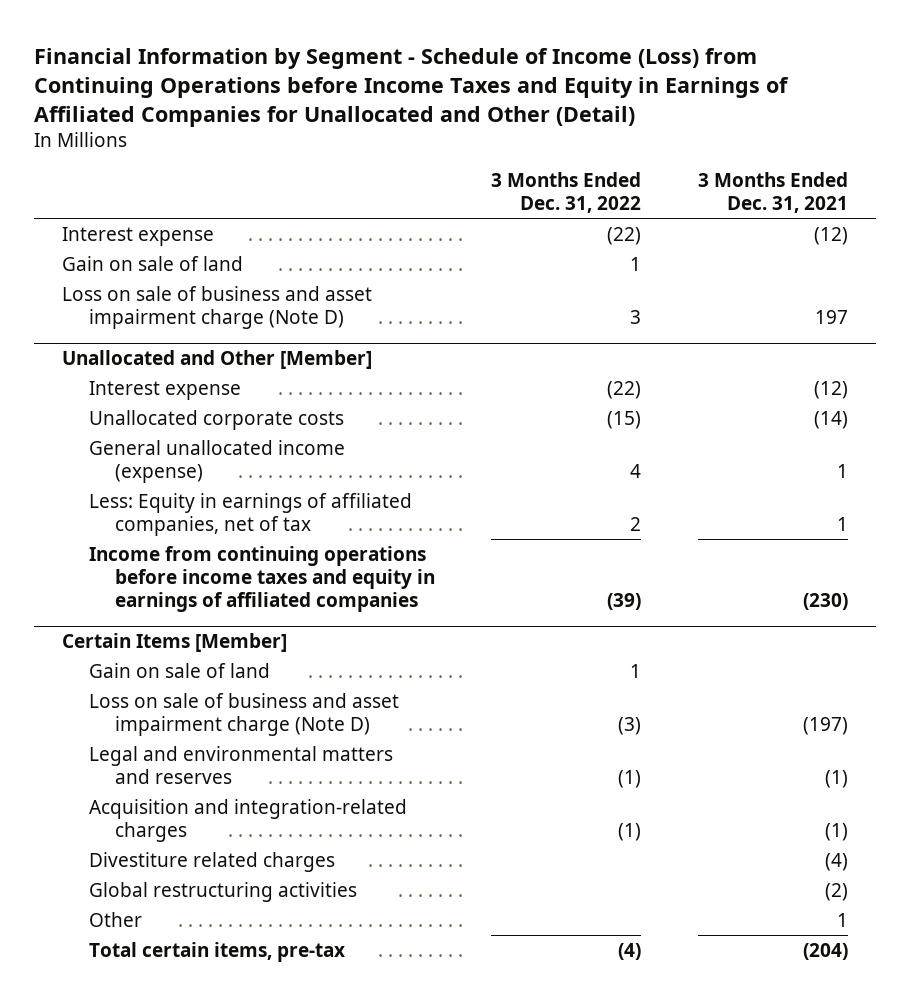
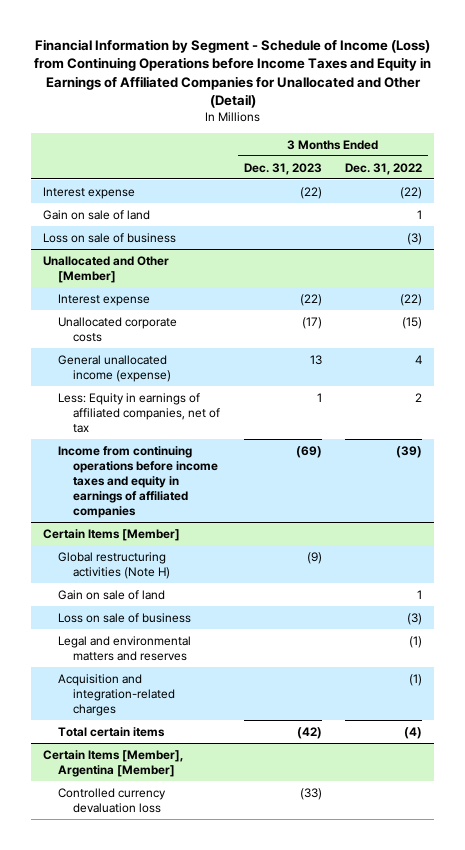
- | 3 Months Ended Dec. 31, 2022 | 3 Months Ended Dec. 31, 2021
+ | 3 Months Ended Dec. 31, 2023 | 3 Months Ended Dec. 31, 2022
- Loss on sale of business and asset impairment charge (Note D) | 3 | 197
+ Loss on sale of business | | (3)
@ Certain Items [Member]
+ Global restructuring activities (Note H) | (9) |
- Loss on sale of business and asset impairment charge (Note D) | (3) | (197)
+ Loss on sale of business | | (3)
- Divestiture related charges | | (4)
- Global restructuring activities | | (2)
- Other | | 1
- Total certain items, pre-tax | (4) | (204)
+ Total certain items | (42) | (4)
+ Certain Items [Member], Argentina [Member]
+ Controlled currency devaluation loss | (33) |

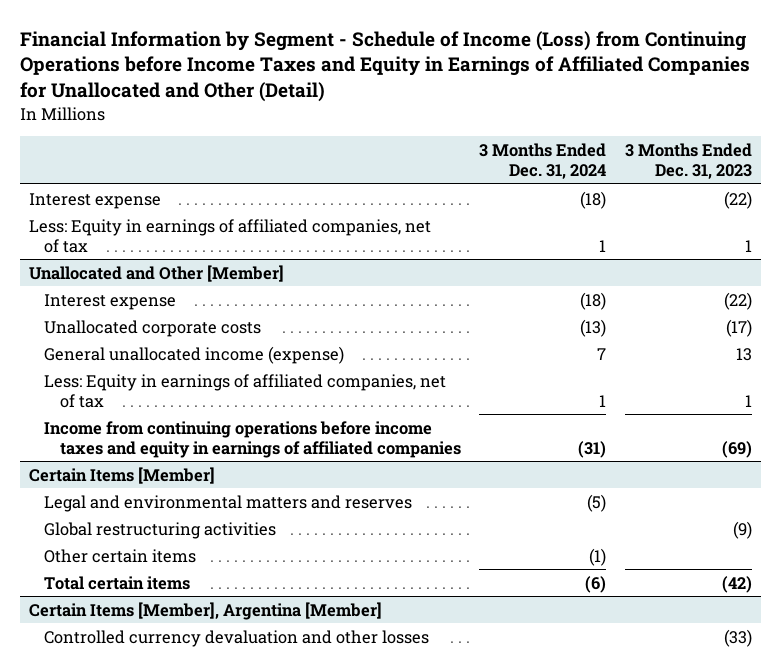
- | 3 Months Ended Dec. 31, 2023 | 3 Months Ended Dec. 31, 2022
+ | 3 Months Ended Dec. 31, 2024 | 3 Months Ended Dec. 31, 2023
- Gain on sale of land | | 1
- Loss on sale of business | | (3)
+ Less: Equity in earnings of affiliated companies, net of tax | 1 | 1
@ Certain Items [Member]
- Global restructuring activities (Note H) | (9) |
- Gain on sale of land | | 1
- Loss on sale of business | | (3)
- Acquisition and integration-related charges | | (1)
+ Global restructuring activities | | (9)
+ Other certain items | (1) |
@ Certain Items [Member], Argentina [Member]
- Controlled currency devaluation loss | (33) |
+ Controlled currency devaluation and other losses | | (33)

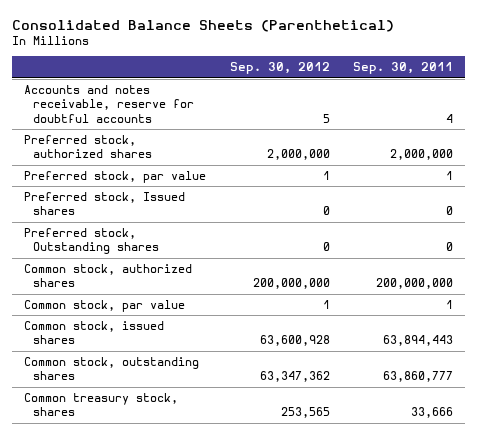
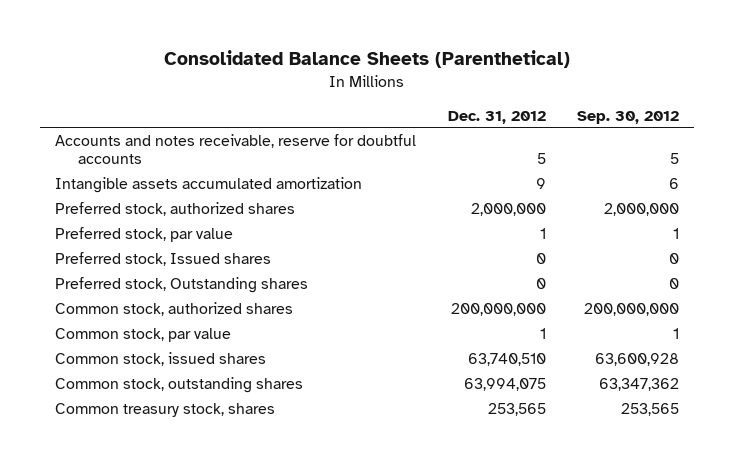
- | Sep. 30, 2012 | Sep. 30, 2011
+ | Dec. 31, 2012 | Sep. 30, 2012
+ Intangible assets accumulated amortization | 9 | 6

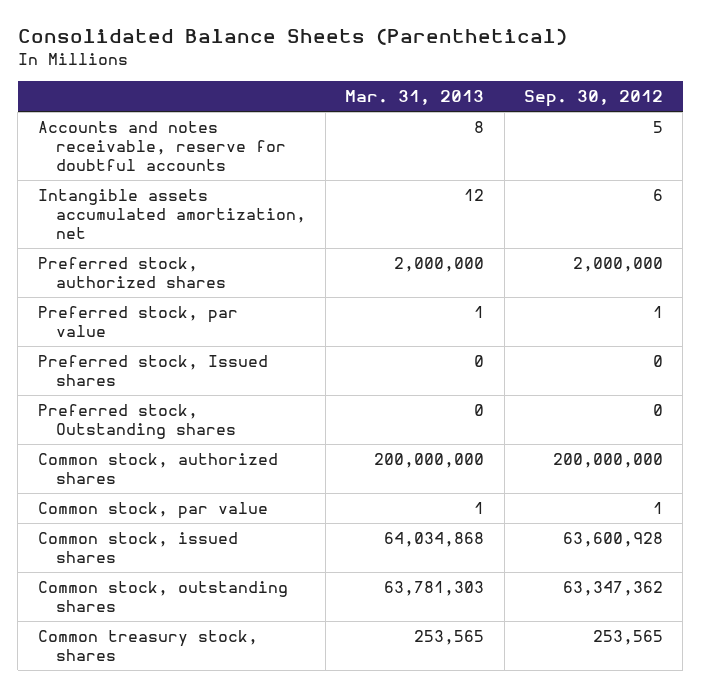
- | Dec. 31, 2012 | Sep. 30, 2012
+ | Mar. 31, 2013 | Sep. 30, 2012
- Intangible assets accumulated amortization | 9 | 6
+ Intangible assets accumulated amortization, net | 12 | 6

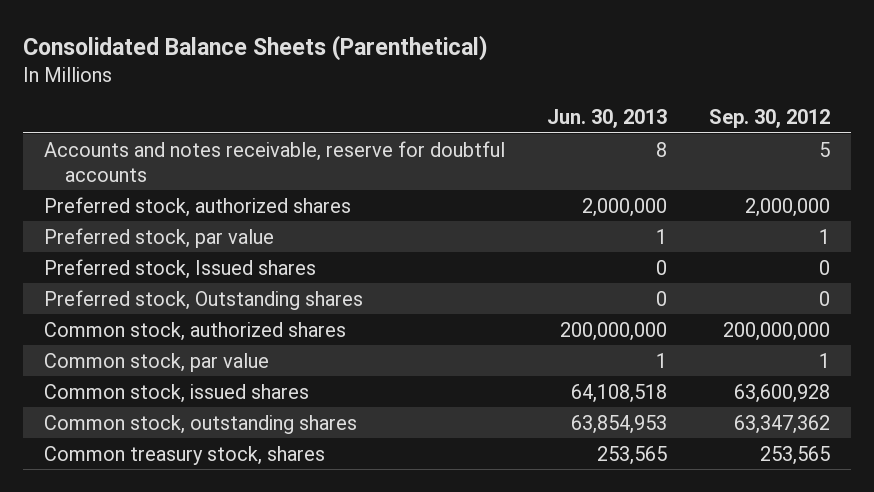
- | Mar. 31, 2013 | Sep. 30, 2012
+ | Jun. 30, 2013 | Sep. 30, 2012
- Intangible assets accumulated amortization, net | 12 | 6

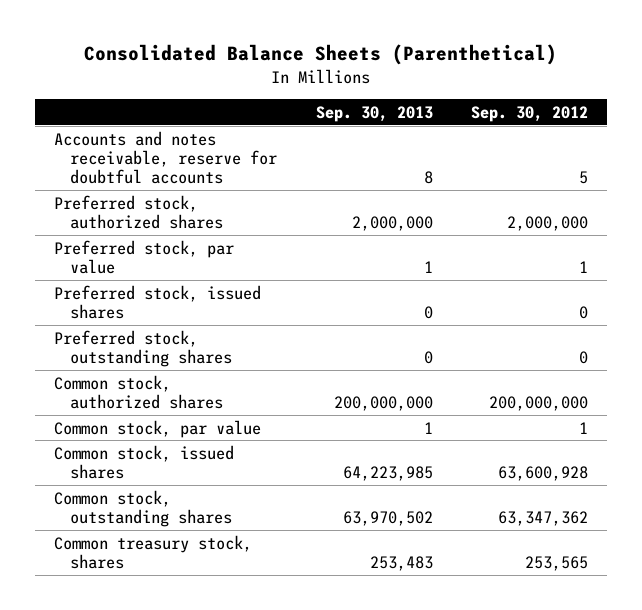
- | Jun. 30, 2013 | Sep. 30, 2012
+ | Sep. 30, 2013 | Sep. 30, 2012
- Preferred stock, Issued shares | 0 | 0
- Preferred stock, Outstanding shares | 0 | 0
+ Preferred stock, issued shares | 0 | 0
+ Preferred stock, outstanding shares | 0 | 0

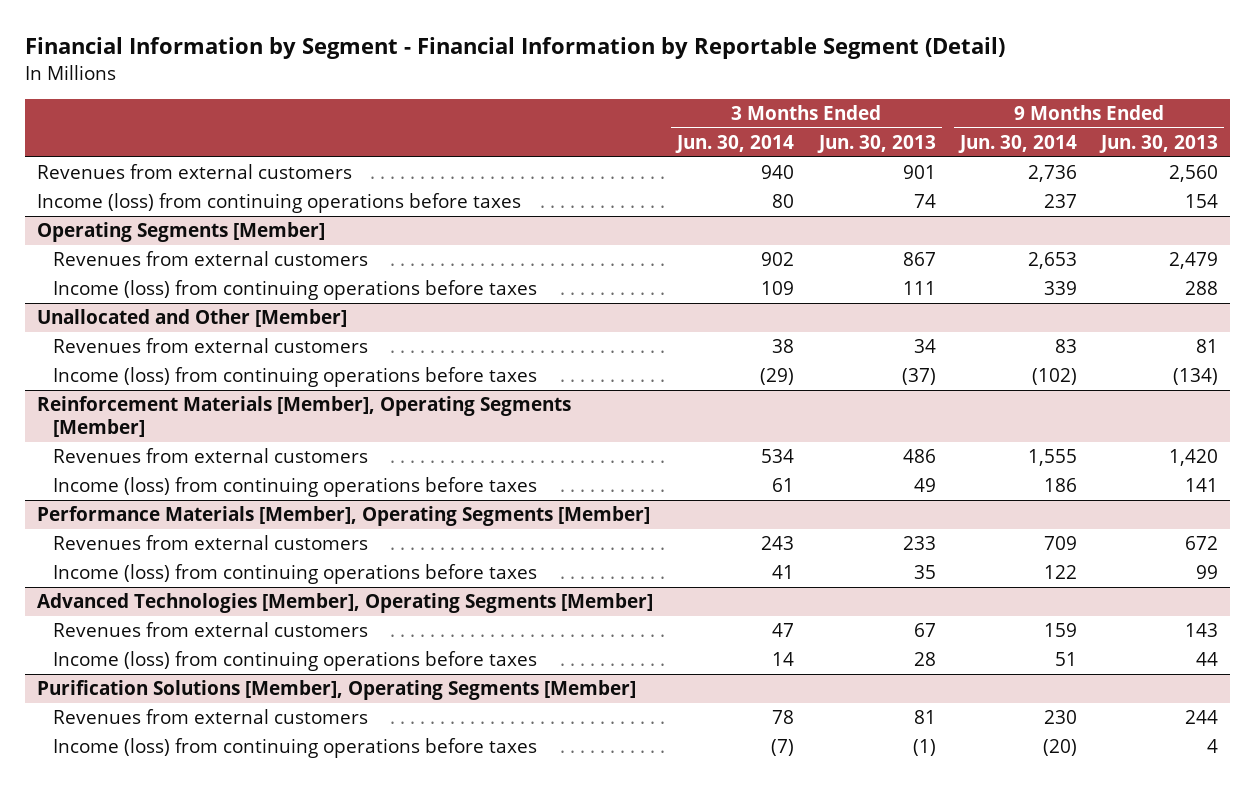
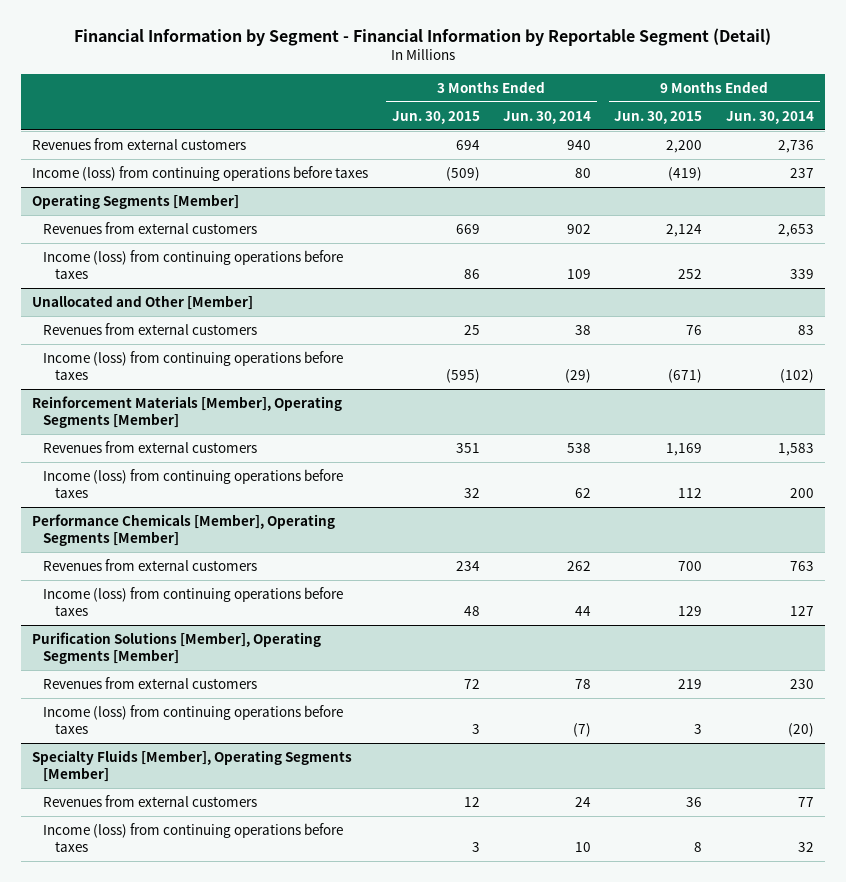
- | 3 Months Ended Jun. 30, 2014 | 3 Months Ended Jun. 30, 2013 | 9 Months Ended Jun. 30, 2014 | 9 Months Ended Jun. 30, 2013
+ | 3 Months Ended Jun. 30, 2015 | 3 Months Ended Jun. 30, 2014 | 9 Months Ended Jun. 30, 2015 | 9 Months Ended Jun. 30, 2014
@ Reinforcement Materials [Member], Operating Segments [Member]
- Revenues from external customers | 534 | 486 | 1,555 | 1,420
- Income (loss) from continuing operations before taxes | 61 | 49 | 186 | 141
- Performance Materials [Member], Operating Segments [Member]
- Revenues from external customers | 243 | 233 | 709 | 672
- Income (loss) from continuing operations before taxes | 41 | 35 | 122 | 99
- Advanced Technologies [Member], Operating Segments [Member]
- Revenues from external customers | 47 | 67 | 159 | 143
- Income (loss) from continuing operations before taxes | 14 | 28 | 51 | 44
@ Reinforcement Materials [Member], Operating Segments [Member]
+ Revenues from external customers | 351 | 538 | 1,169 | 1,583
+ Income (loss) from continuing operations before taxes | 32 | 62 | 112 | 200
+ Performance Chemicals [Member], Operating Segments [Member]
+ Revenues from external customers | 234 | 262 | 700 | 763
+ Income (loss) from continuing operations before taxes | 48 | 44 | 129 | 127
+ Specialty Fluids [Member], Operating Segments [Member]
+ Revenues from external customers | 12 | 24 | 36 | 77
+ Income (loss) from continuing operations before taxes | 3 | 10 | 8 | 32

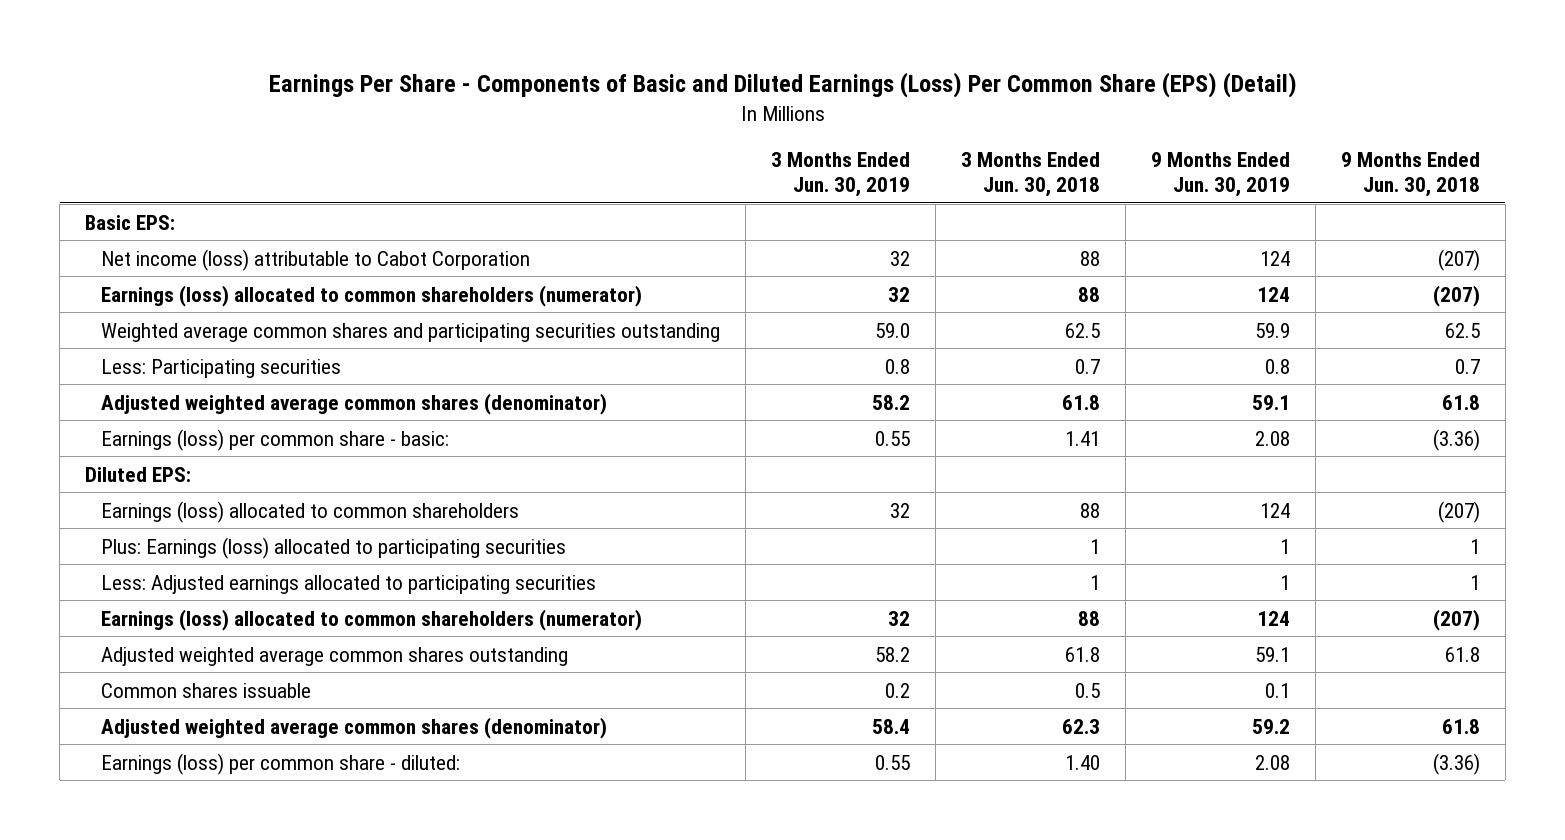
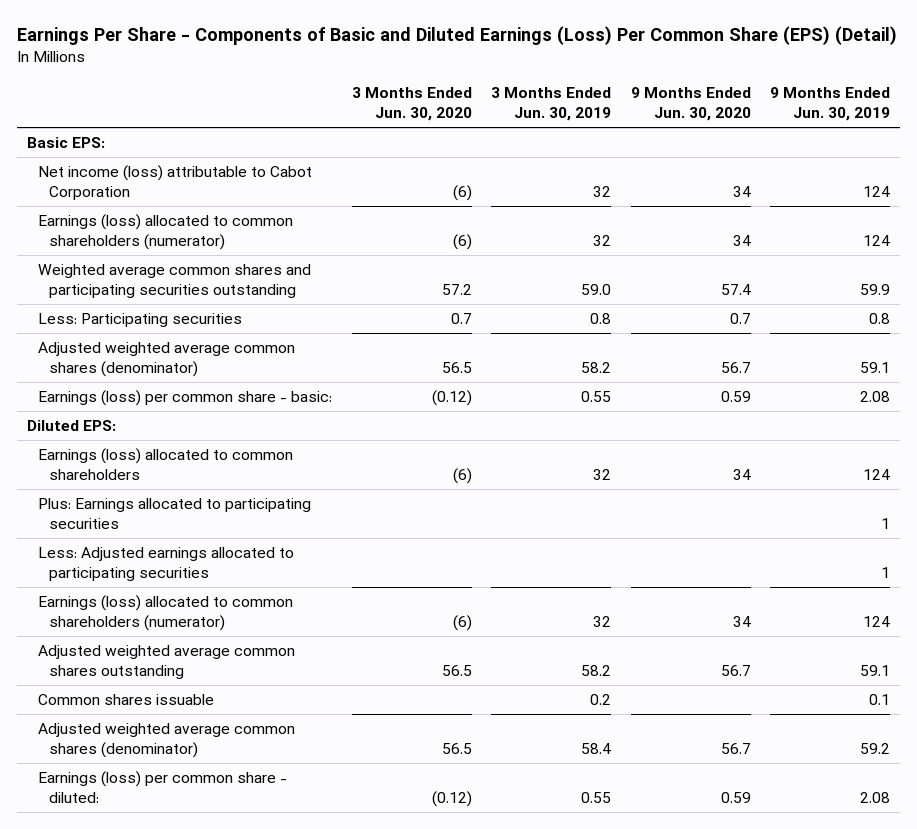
- | 3 Months Ended Jun. 30, 2019 | 3 Months Ended Jun. 30, 2018 | 9 Months Ended Jun. 30, 2019 | 9 Months Ended Jun. 30, 2018
+ | 3 Months Ended Jun. 30, 2020 | 3 Months Ended Jun. 30, 2019 | 9 Months Ended Jun. 30, 2020 | 9 Months Ended Jun. 30, 2019
- Plus: Earnings (loss) allocated to participating securities | | 1 | 1 | 1
+ Plus: Earnings allocated to participating securities | | | | 1

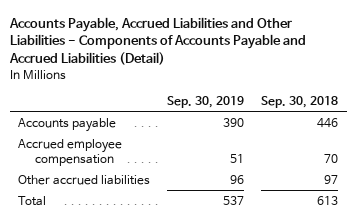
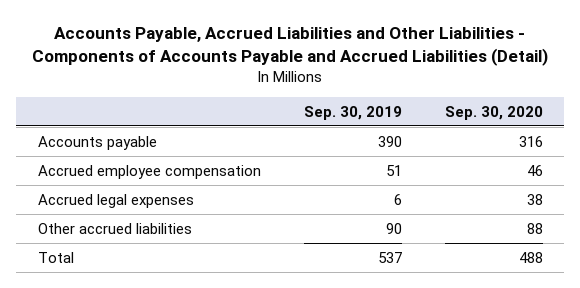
- | Sep. 30, 2019 | Sep. 30, 2018
+ | Sep. 30, 2019 | Sep. 30, 2020
- Other accrued liabilities | 96 | 97
+ Accrued legal expenses | 6 | 38
+ Other accrued liabilities | 90 | 88

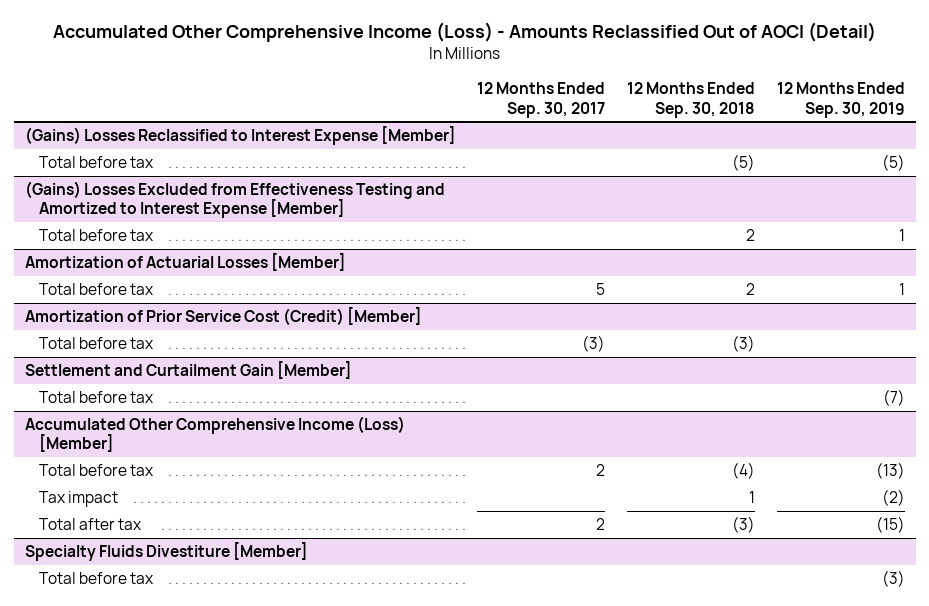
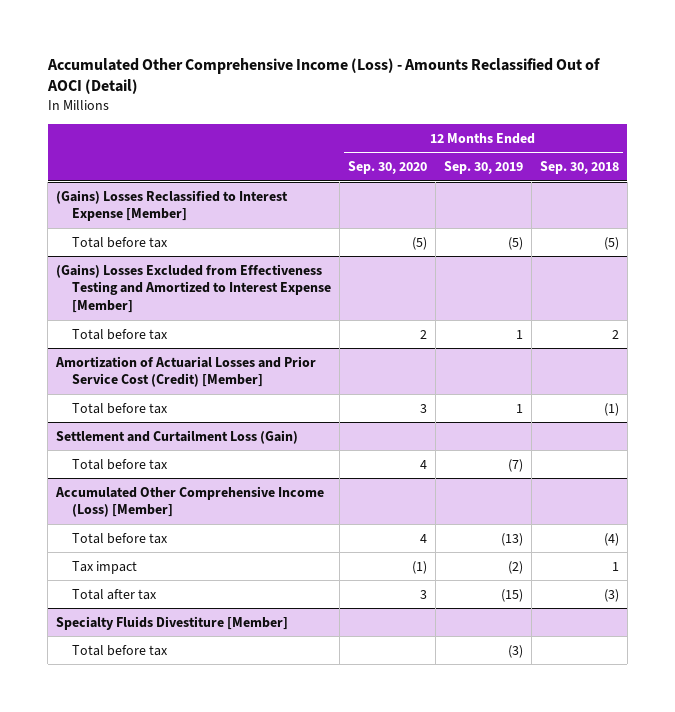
- | 12 Months Ended Sep. 30, 2017 | 12 Months Ended Sep. 30, 2018 | 12 Months Ended Sep. 30, 2019
+ | 12 Months Ended Sep. 30, 2020 | 12 Months Ended Sep. 30, 2019 | 12 Months Ended Sep. 30, 2018
- Amortization of Actuarial Losses [Member]
- Total before tax | 5 | 2 | 1
- Amortization of Prior Service Cost (Credit) [Member]
- Total before tax | (3) | (3) |
- Settlement and Curtailment Gain [Member]
+ Amortization of Actuarial Losses and Prior Service Cost (Credit) [Member]
+ Total before tax | 3 | 1 | (1)
+ Settlement and Curtailment Loss (Gain)

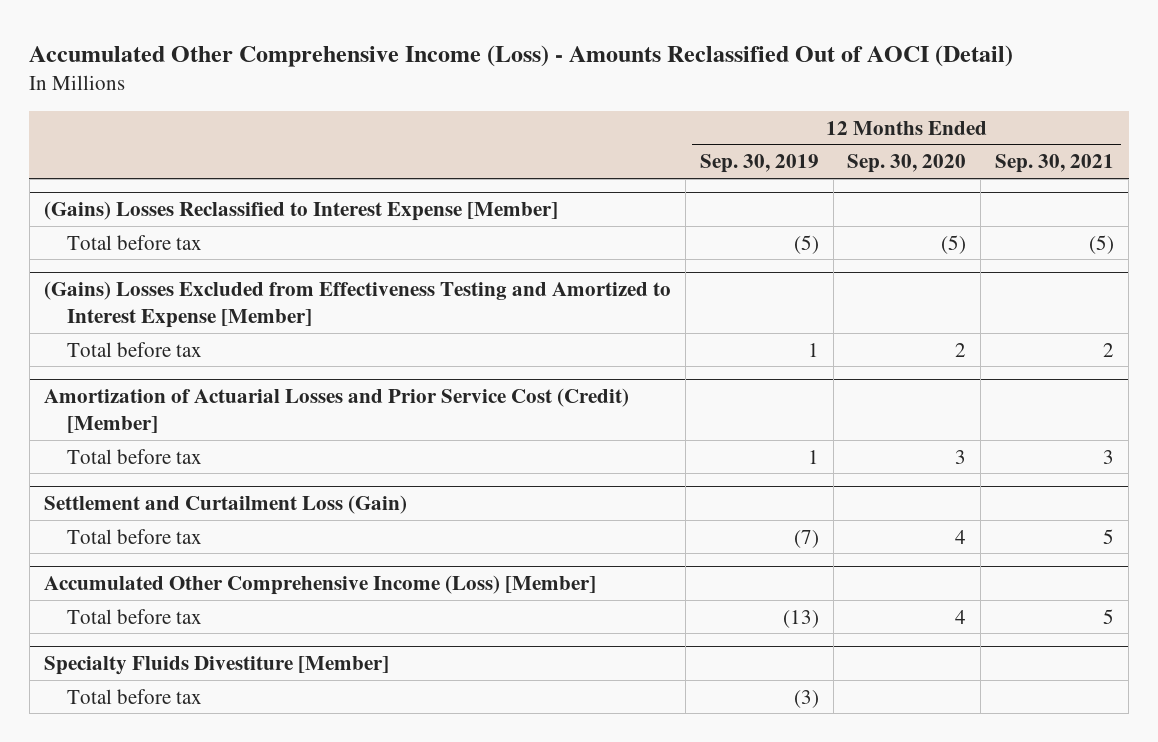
- | 12 Months Ended Sep. 30, 2020 | 12 Months Ended Sep. 30, 2019 | 12 Months Ended Sep. 30, 2018
+ | 12 Months Ended Sep. 30, 2019 | 12 Months Ended Sep. 30, 2020 | 12 Months Ended Sep. 30, 2021
@ Accumulated Other Comprehensive Income (Loss) [Member]
- Tax impact | (1) | (2) | 1
- Total after tax | 3 | (15) | (3)

